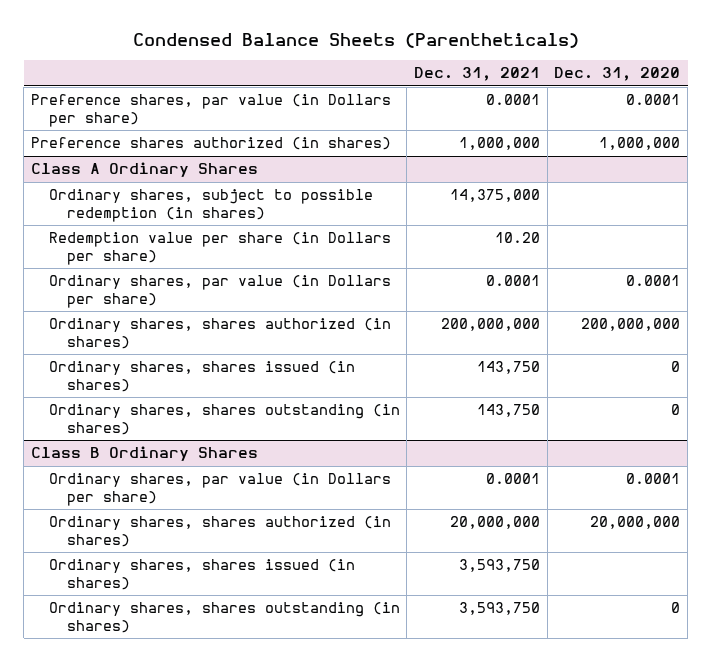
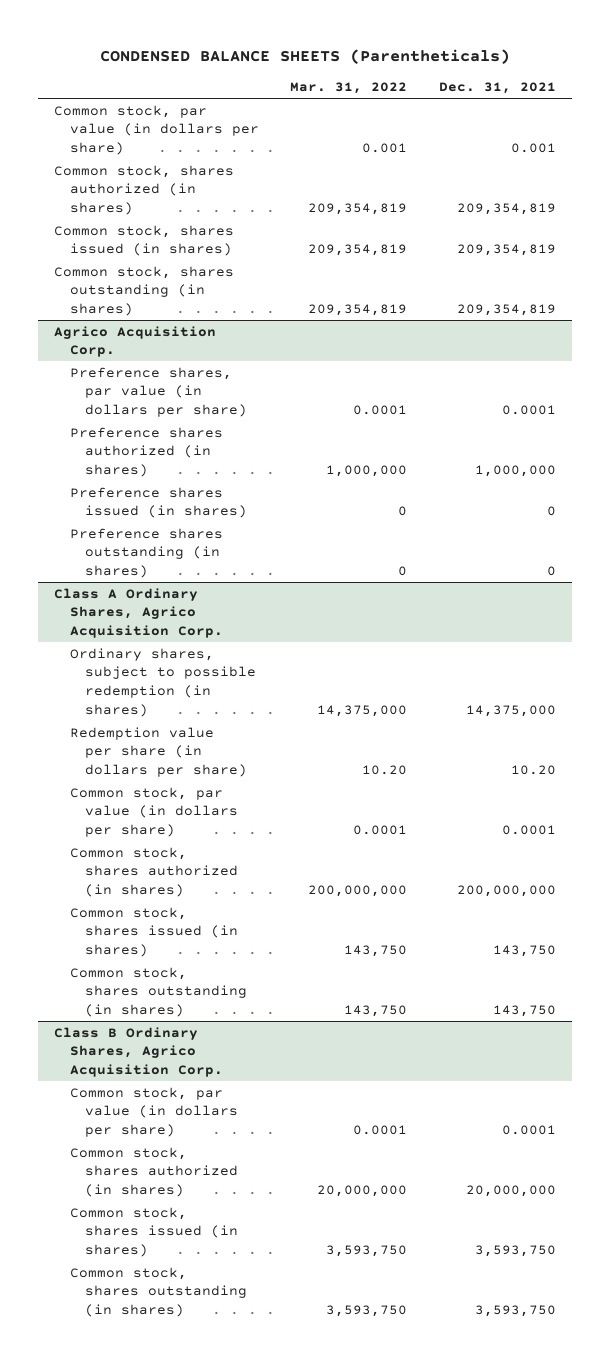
- Condensed Balance Sheets (Parentheticals)
+ CONDENSED BALANCE SHEETS (Parentheticals)
- | Dec. 31, 2021 | Dec. 31, 2020
+ | Mar. 31, 2022 | Dec. 31, 2021
- Preference shares, par value (in Dollars per share) | 0.0001 | 0.0001
+ Common stock, par value (in dollars per share) | 0.001 | 0.001
+ Common stock, shares authorized (in shares) | 209,354,819 | 209,354,819
+ Common stock, shares issued (in shares) | 209,354,819 | 209,354,819
+ Common stock, shares outstanding (in shares) | 209,354,819 | 209,354,819
+ Agrico Acquisition Corp.
+ Preference shares, par value (in dollars per share) | 0.0001 | 0.0001
- Class A Ordinary Shares
+ Preference shares issued (in shares) | 0 | 0
+ Preference shares outstanding (in shares) | 0 | 0
+ Class A Ordinary Shares, Agrico Acquisition Corp.
- Redemption value per share (in Dollars per share) | 10.20 |
- Ordinary shares, par value (in Dollars per share) | 0.0001 | 0.0001
- Ordinary shares, shares authorized (in shares) | 200,000,000 | 200,000,000
- Ordinary shares, shares issued (in shares) | 143,750 | 0
- Ordinary shares, shares outstanding (in shares) | 143,750 | 0
- Class B Ordinary Shares
- Ordinary shares, par value (in Dollars per share) | 0.0001 | 0.0001
- Ordinary shares, shares authorized (in shares) | 20,000,000 | 20,000,000
- Ordinary shares, shares issued (in shares) | 3,593,750 |
- Ordinary shares, shares outstanding (in shares) | 3,593,750 | 0
+ Redemption value per share (in dollars per share) | 10.20 | 10.20
+ Common stock, par value (in dollars per share) | 0.0001 | 0.0001
+ Common stock, shares authorized (in shares) | 200,000,000 | 200,000,000
+ Common stock, shares issued (in shares) | 143,750 | 143,750
+ Common stock, shares outstanding (in shares) | 143,750 | 143,750
+ Class B Ordinary Shares, Agrico Acquisition Corp.
+ Common stock, par value (in dollars per share) | 0.0001 | 0.0001
+ Common stock, shares authorized (in shares) | 20,000,000 | 20,000,000
+ Common stock, shares issued (in shares) | 3,593,750 | 3,593,750
+ Common stock, shares outstanding (in shares) | 3,593,750 | 3,593,750

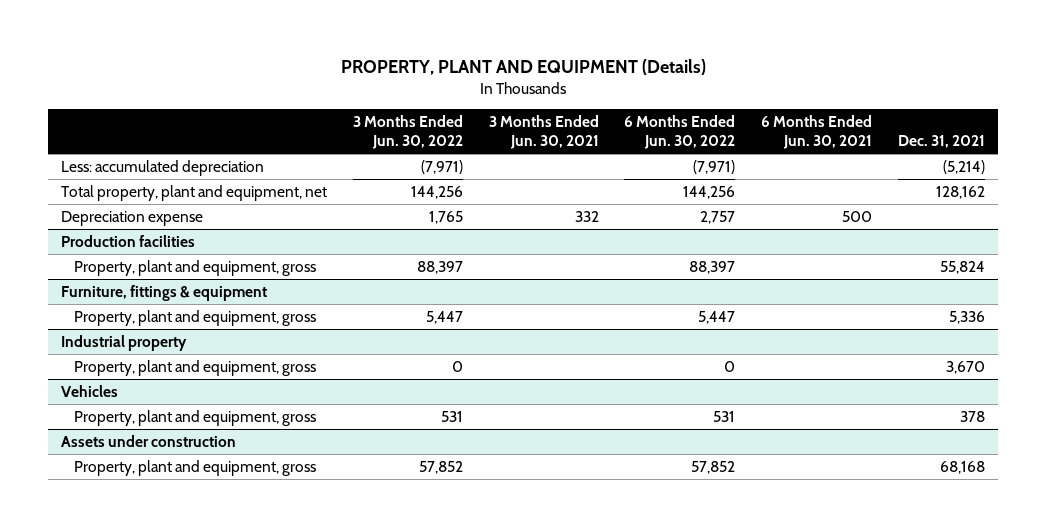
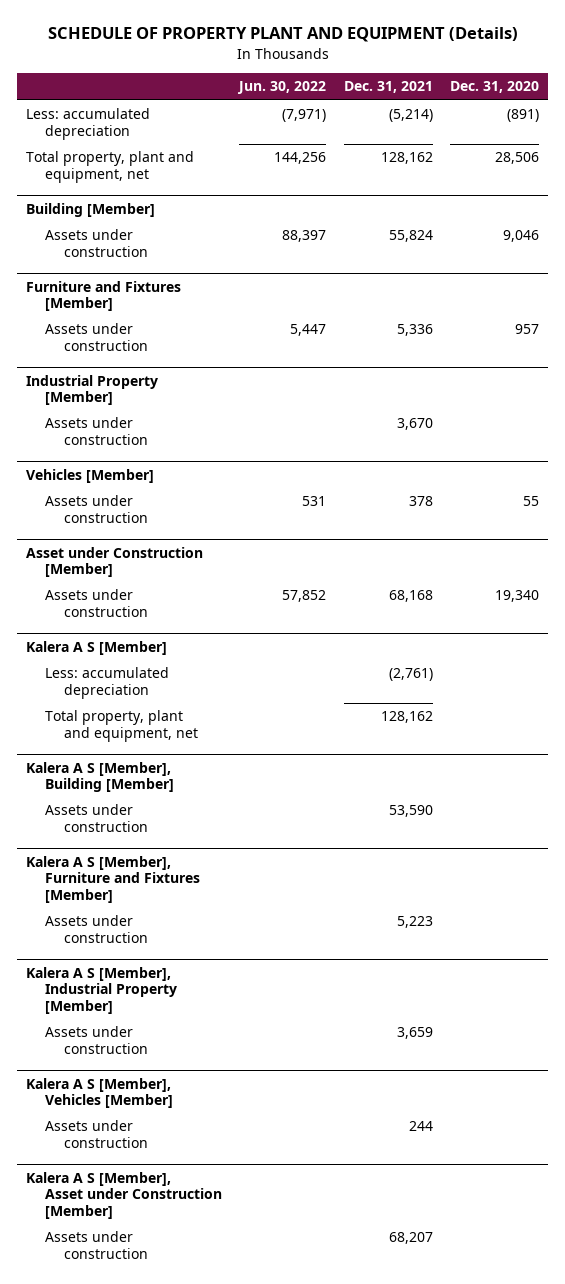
- PROPERTY, PLANT AND EQUIPMENT (Details)
+ SCHEDULE OF PROPERTY PLANT AND EQUIPMENT (Details)
- | 3 Months Ended Jun. 30, 2022 | 3 Months Ended Jun. 30, 2021 | 6 Months Ended Jun. 30, 2022 | 6 Months Ended Jun. 30, 2021 | Dec. 31, 2021
+ | Jun. 30, 2022 | Dec. 31, 2021 | Dec. 31, 2020
- Depreciation expense | 1,765 | 332 | 2,757 | 500 |
- Production facilities
- Property, plant and equipment, gross | 88,397 | | 88,397 | | 55,824
- Furniture, fittings & equipment
- Property, plant and equipment, gross | 5,447 | | 5,447 | | 5,336
- Industrial property
- Property, plant and equipment, gross | 0 | | 0 | | 3,670
- Vehicles
- Property, plant and equipment, gross | 531 | | 531 | | 378
- Assets under construction
- Property, plant and equipment, gross | 57,852 | | 57,852 | | 68,168
+ Building [Member]
+ Assets under construction | 88,397 | 55,824 | 9,046
+ Furniture and Fixtures [Member]
+ Assets under construction | 5,447 | 5,336 | 957
+ Industrial Property [Member]
+ Assets under construction | | 3,670 |
+ Vehicles [Member]
+ Assets under construction | 531 | 378 | 55
+ Asset under Construction [Member]
+ Assets under construction | 57,852 | 68,168 | 19,340
+ Kalera A S [Member]
+ Less: accumulated depreciation | | (2,761) |
+ Total property, plant and equipment, net | | 128,162 |
+ Kalera A S [Member], Building [Member]
+ Assets under construction | | 53,590 |
+ Kalera A S [Member], Furniture and Fixtures [Member]
+ Assets under construction | | 5,223 |
+ Kalera A S [Member], Industrial Property [Member]
+ Assets under construction | | 3,659 |
+ Kalera A S [Member], Vehicles [Member]
+ Assets under construction | | 244 |
+ Kalera A S [Member], Asset under Construction [Member]
+ Assets under construction | | 68,207 |

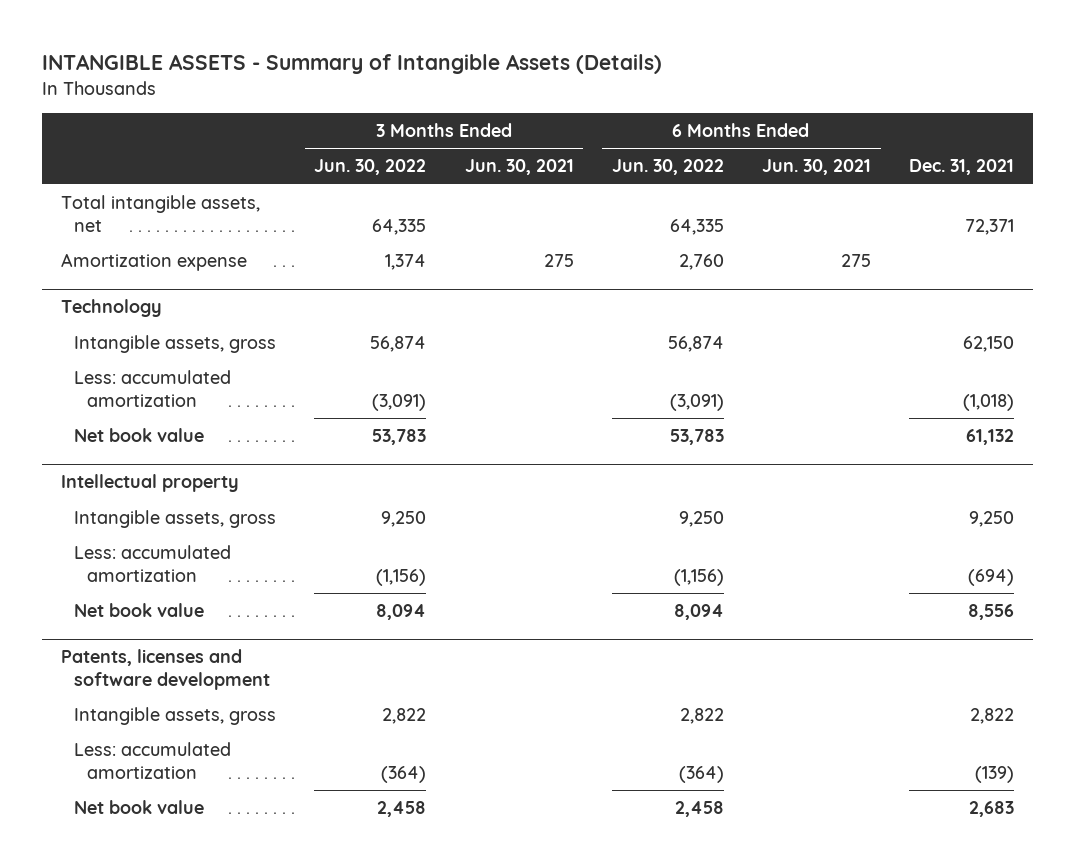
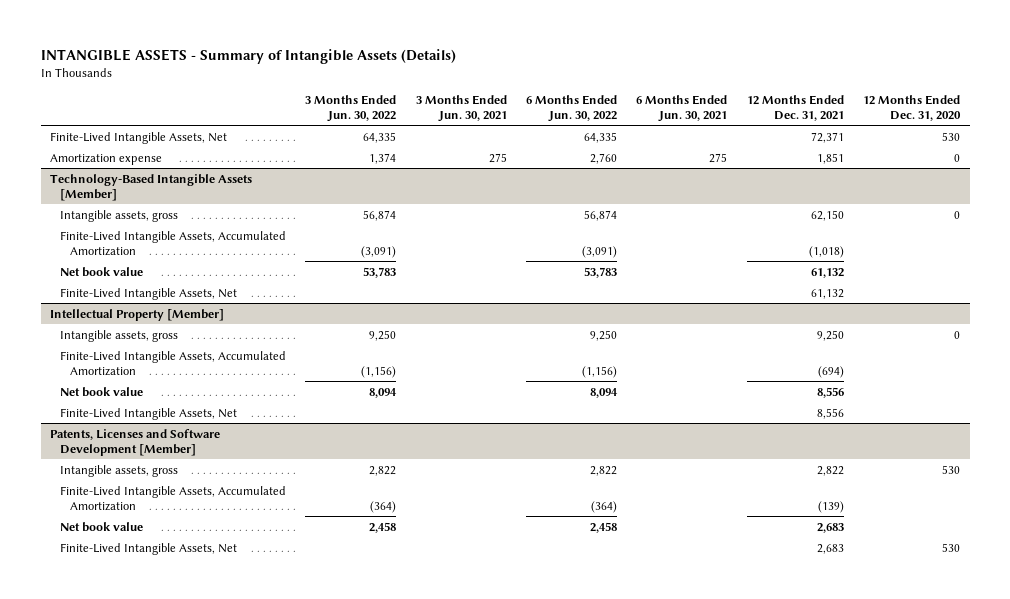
- | 3 Months Ended Jun. 30, 2022 | 3 Months Ended Jun. 30, 2021 | 6 Months Ended Jun. 30, 2022 | 6 Months Ended Jun. 30, 2021 | Dec. 31, 2021
+ | 3 Months Ended Jun. 30, 2022 | 3 Months Ended Jun. 30, 2021 | 6 Months Ended Jun. 30, 2022 | 6 Months Ended Jun. 30, 2021 | 12 Months Ended Dec. 31, 2021 | 12 Months Ended Dec. 31, 2020
- Total intangible assets, net | 64,335 | | 64,335 | | 72,371
+ Finite-Lived Intangible Assets, Net | 64,335 | | 64,335 | | 72,371 | 530
- Technology
+ Technology-Based Intangible Assets [Member]
- Less: accumulated amortization | (3,091) | | (3,091) | | (1,018)
+ Finite-Lived Intangible Assets, Accumulated Amortization | (3,091) | | (3,091) | | (1,018) |
- Intellectual property
+ Finite-Lived Intangible Assets, Net | | | | | 61,132 |
+ Intellectual Property [Member]
- Less: accumulated amortization | (1,156) | | (1,156) | | (694)
+ Finite-Lived Intangible Assets, Accumulated Amortization | (1,156) | | (1,156) | | (694) |
- Patents, licenses and software development
+ Finite-Lived Intangible Assets, Net | | | | | 8,556 |
+ Patents, Licenses and Software Development [Member]
- Less: accumulated amortization | (364) | | (364) | | (139)
+ Finite-Lived Intangible Assets, Accumulated Amortization | (364) | | (364) | | (139) |
+ Finite-Lived Intangible Assets, Net | | | | | 2,683 | 530

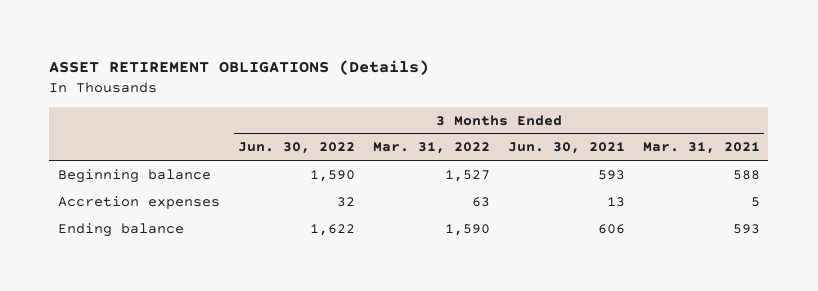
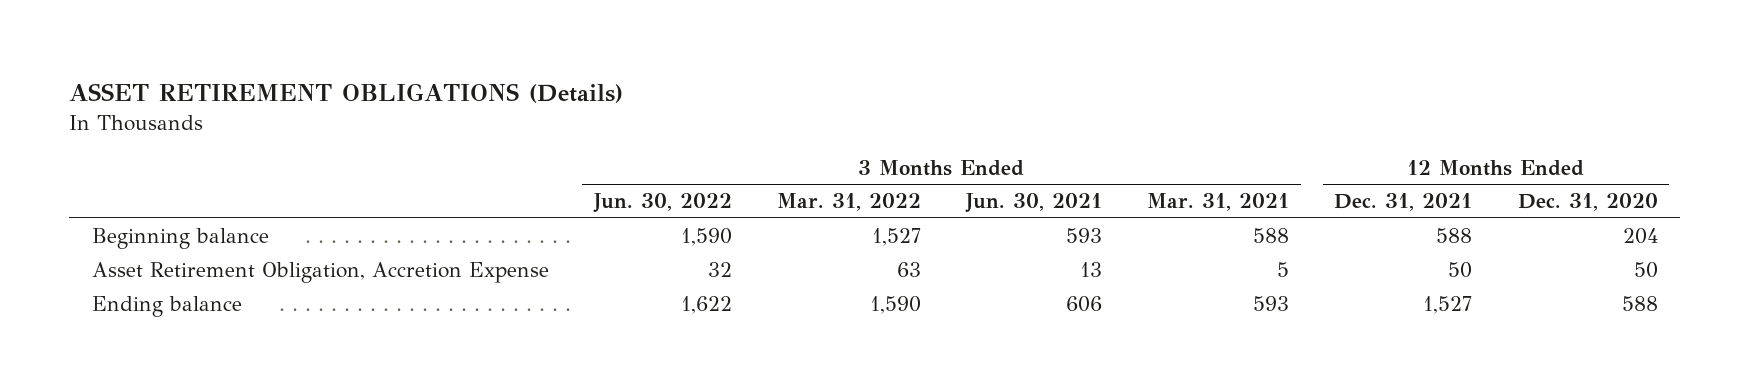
- | 3 Months Ended Jun. 30, 2022 | 3 Months Ended Mar. 31, 2022 | 3 Months Ended Jun. 30, 2021 | 3 Months Ended Mar. 31, 2021
+ | 3 Months Ended Jun. 30, 2022 | 3 Months Ended Mar. 31, 2022 | 3 Months Ended Jun. 30, 2021 | 3 Months Ended Mar. 31, 2021 | 12 Months Ended Dec. 31, 2021 | 12 Months Ended Dec. 31, 2020
- Accretion expenses | 32 | 63 | 13 | 5
+ Asset Retirement Obligation, Accretion Expense | 32 | 63 | 13 | 5 | 50 | 50

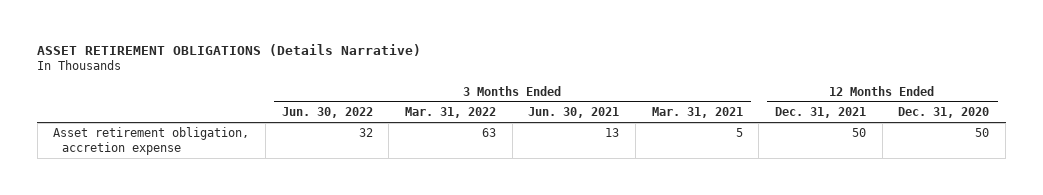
- ASSET RETIREMENT OBLIGATIONS (Details)
+ ASSET RETIREMENT OBLIGATIONS (Details Narrative)
- Beginning balance | 1,590 | 1,527 | 593 | 588 | 588 | 204
- Asset Retirement Obligation, Accretion Expense | 32 | 63 | 13 | 5 | 50 | 50
- Ending balance | 1,622 | 1,590 | 606 | 593 | 1,527 | 588
+ Asset retirement obligation, accretion expense | 32 | 63 | 13 | 5 | 50 | 50

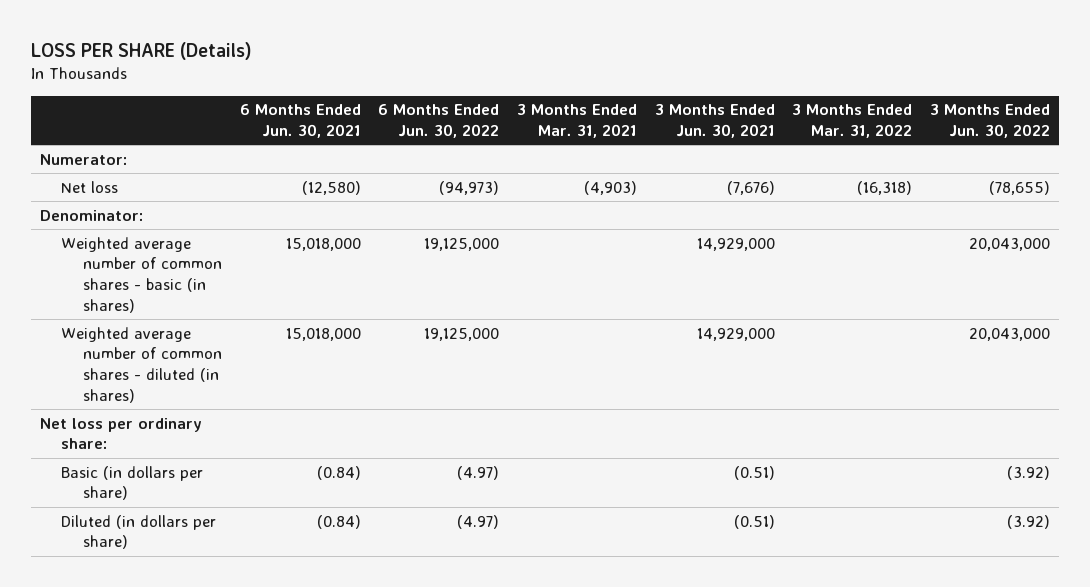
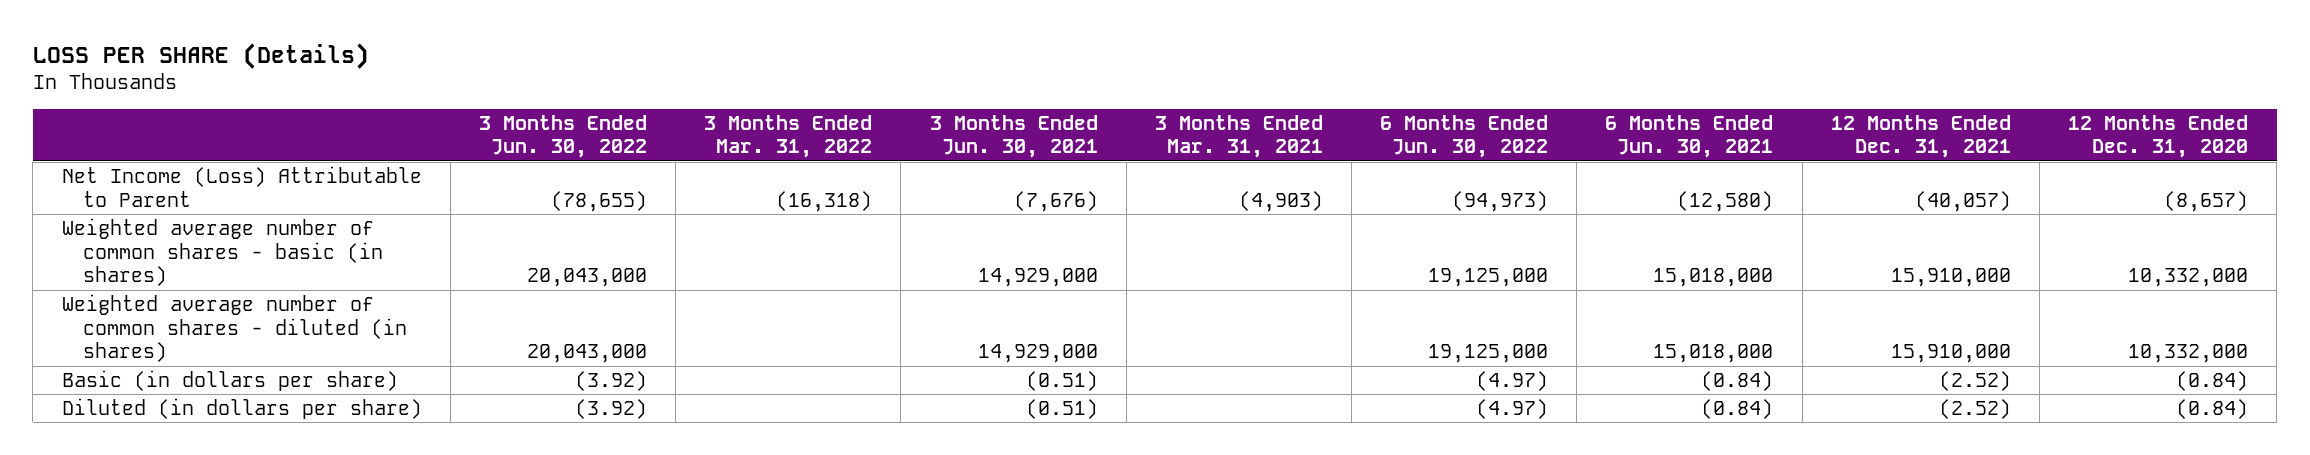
- | 6 Months Ended Jun. 30, 2021 | 6 Months Ended Jun. 30, 2022 | 3 Months Ended Mar. 31, 2021 | 3 Months Ended Jun. 30, 2021 | 3 Months Ended Mar. 31, 2022 | 3 Months Ended Jun. 30, 2022
+ | 3 Months Ended Jun. 30, 2022 | 3 Months Ended Mar. 31, 2022 | 3 Months Ended Jun. 30, 2021 | 3 Months Ended Mar. 31, 2021 | 6 Months Ended Jun. 30, 2022 | 6 Months Ended Jun. 30, 2021 | 12 Months Ended Dec. 31, 2021 | 12 Months Ended Dec. 31, 2020
- Numerator:
- Net loss | (12,580) | (94,973) | (4,903) | (7,676) | (16,318) | (78,655)
- Denominator:
+ Net Income (Loss) Attributable to Parent | (78,655) | (16,318) | (7,676) | (4,903) | (94,973) | (12,580) | (40,057) | (8,657)
- Net loss per ordinary share:

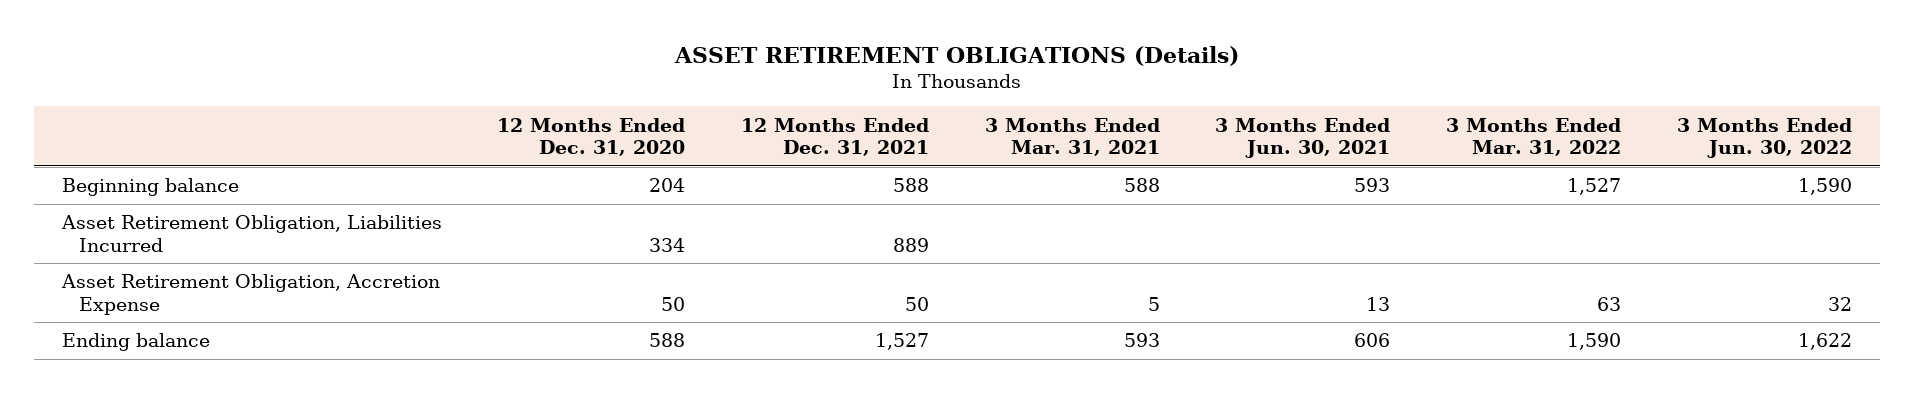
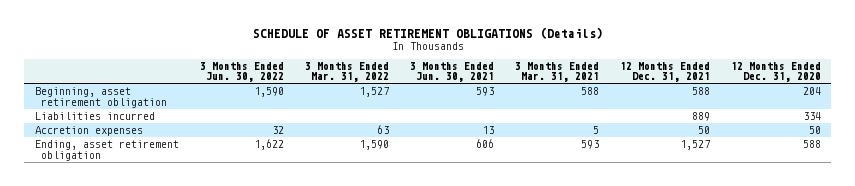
- ASSET RETIREMENT OBLIGATIONS (Details)
+ SCHEDULE OF ASSET RETIREMENT OBLIGATIONS (Details)
- | 12 Months Ended Dec. 31, 2020 | 12 Months Ended Dec. 31, 2021 | 3 Months Ended Mar. 31, 2021 | 3 Months Ended Jun. 30, 2021 | 3 Months Ended Mar. 31, 2022 | 3 Months Ended Jun. 30, 2022
+ | 3 Months Ended Jun. 30, 2022 | 3 Months Ended Mar. 31, 2022 | 3 Months Ended Jun. 30, 2021 | 3 Months Ended Mar. 31, 2021 | 12 Months Ended Dec. 31, 2021 | 12 Months Ended Dec. 31, 2020
- Beginning balance | 204 | 588 | 588 | 593 | 1,527 | 1,590
- Asset Retirement Obligation, Liabilities Incurred | 334 | 889 | | | |
- Asset Retirement Obligation, Accretion Expense | 50 | 50 | 5 | 13 | 63 | 32
- Ending balance | 588 | 1,527 | 593 | 606 | 1,590 | 1,622
+ Beginning, asset retirement obligation | 1,590 | 1,527 | 593 | 588 | 588 | 204
+ Liabilities incurred | | | | | 889 | 334
+ Accretion expenses | 32 | 63 | 13 | 5 | 50 | 50
+ Ending, asset retirement obligation | 1,622 | 1,590 | 606 | 593 | 1,527 | 588

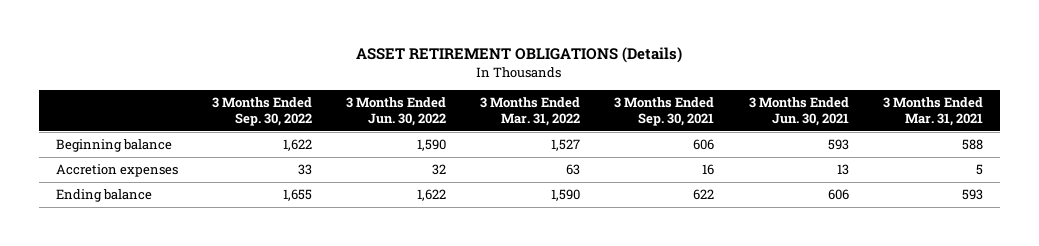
- SCHEDULE OF ASSET RETIREMENT OBLIGATIONS (Details)
+ ASSET RETIREMENT OBLIGATIONS (Details)
- | 3 Months Ended Jun. 30, 2022 | 3 Months Ended Mar. 31, 2022 | 3 Months Ended Jun. 30, 2021 | 3 Months Ended Mar. 31, 2021 | 12 Months Ended Dec. 31, 2021 | 12 Months Ended Dec. 31, 2020
+ | 3 Months Ended Sep. 30, 2022 | 3 Months Ended Jun. 30, 2022 | 3 Months Ended Mar. 31, 2022 | 3 Months Ended Sep. 30, 2021 | 3 Months Ended Jun. 30, 2021 | 3 Months Ended Mar. 31, 2021
- Beginning, asset retirement obligation | 1,590 | 1,527 | 593 | 588 | 588 | 204
- Liabilities incurred | | | | | 889 | 334
+ Beginning balance | 1,622 | 1,590 | 1,527 | 606 | 593 | 588
- Ending, asset retirement obligation | 1,622 | 1,590 | 606 | 593 | 1,527 | 588
+ Ending balance | 1,655 | 1,622 | 1,590 | 622 | 606 | 593

